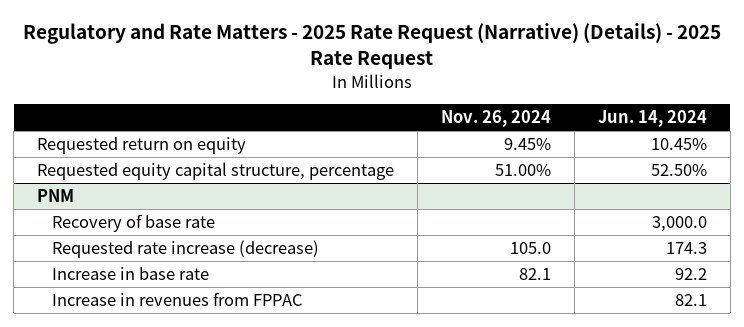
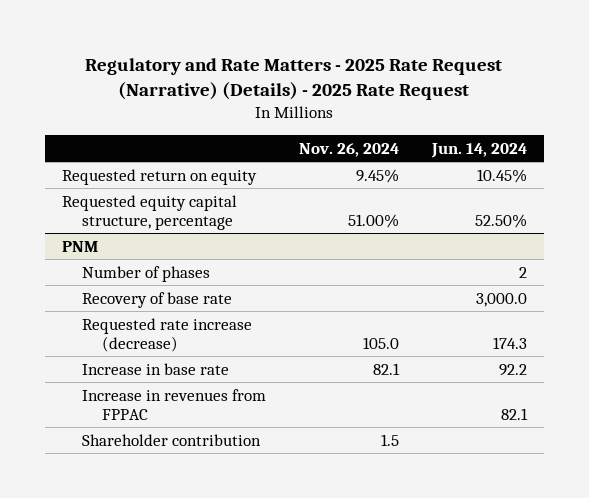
@ PNM
+ Number of phases | | 2
+ Shareholder contribution | 1.5 |

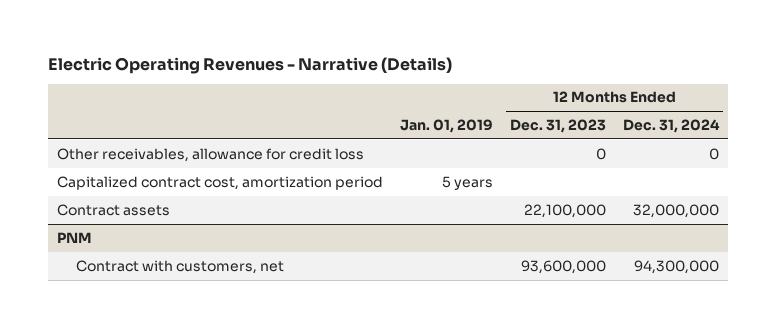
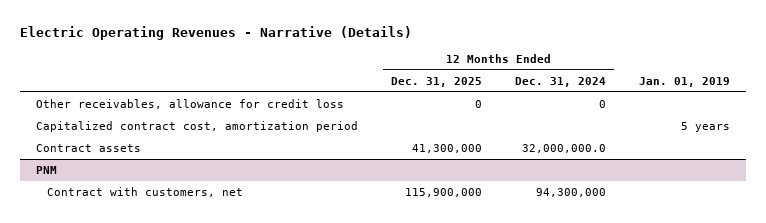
- | Jan. 01, 2019 | 12 Months Ended Dec. 31, 2023 | 12 Months Ended Dec. 31, 2024
+ | 12 Months Ended Dec. 31, 2025 | 12 Months Ended Dec. 31, 2024 | Jan. 01, 2019
- Contract assets | | 22,100,000 | 32,000,000
+ Contract assets | 41,300,000 | 32,000,000.0 |

